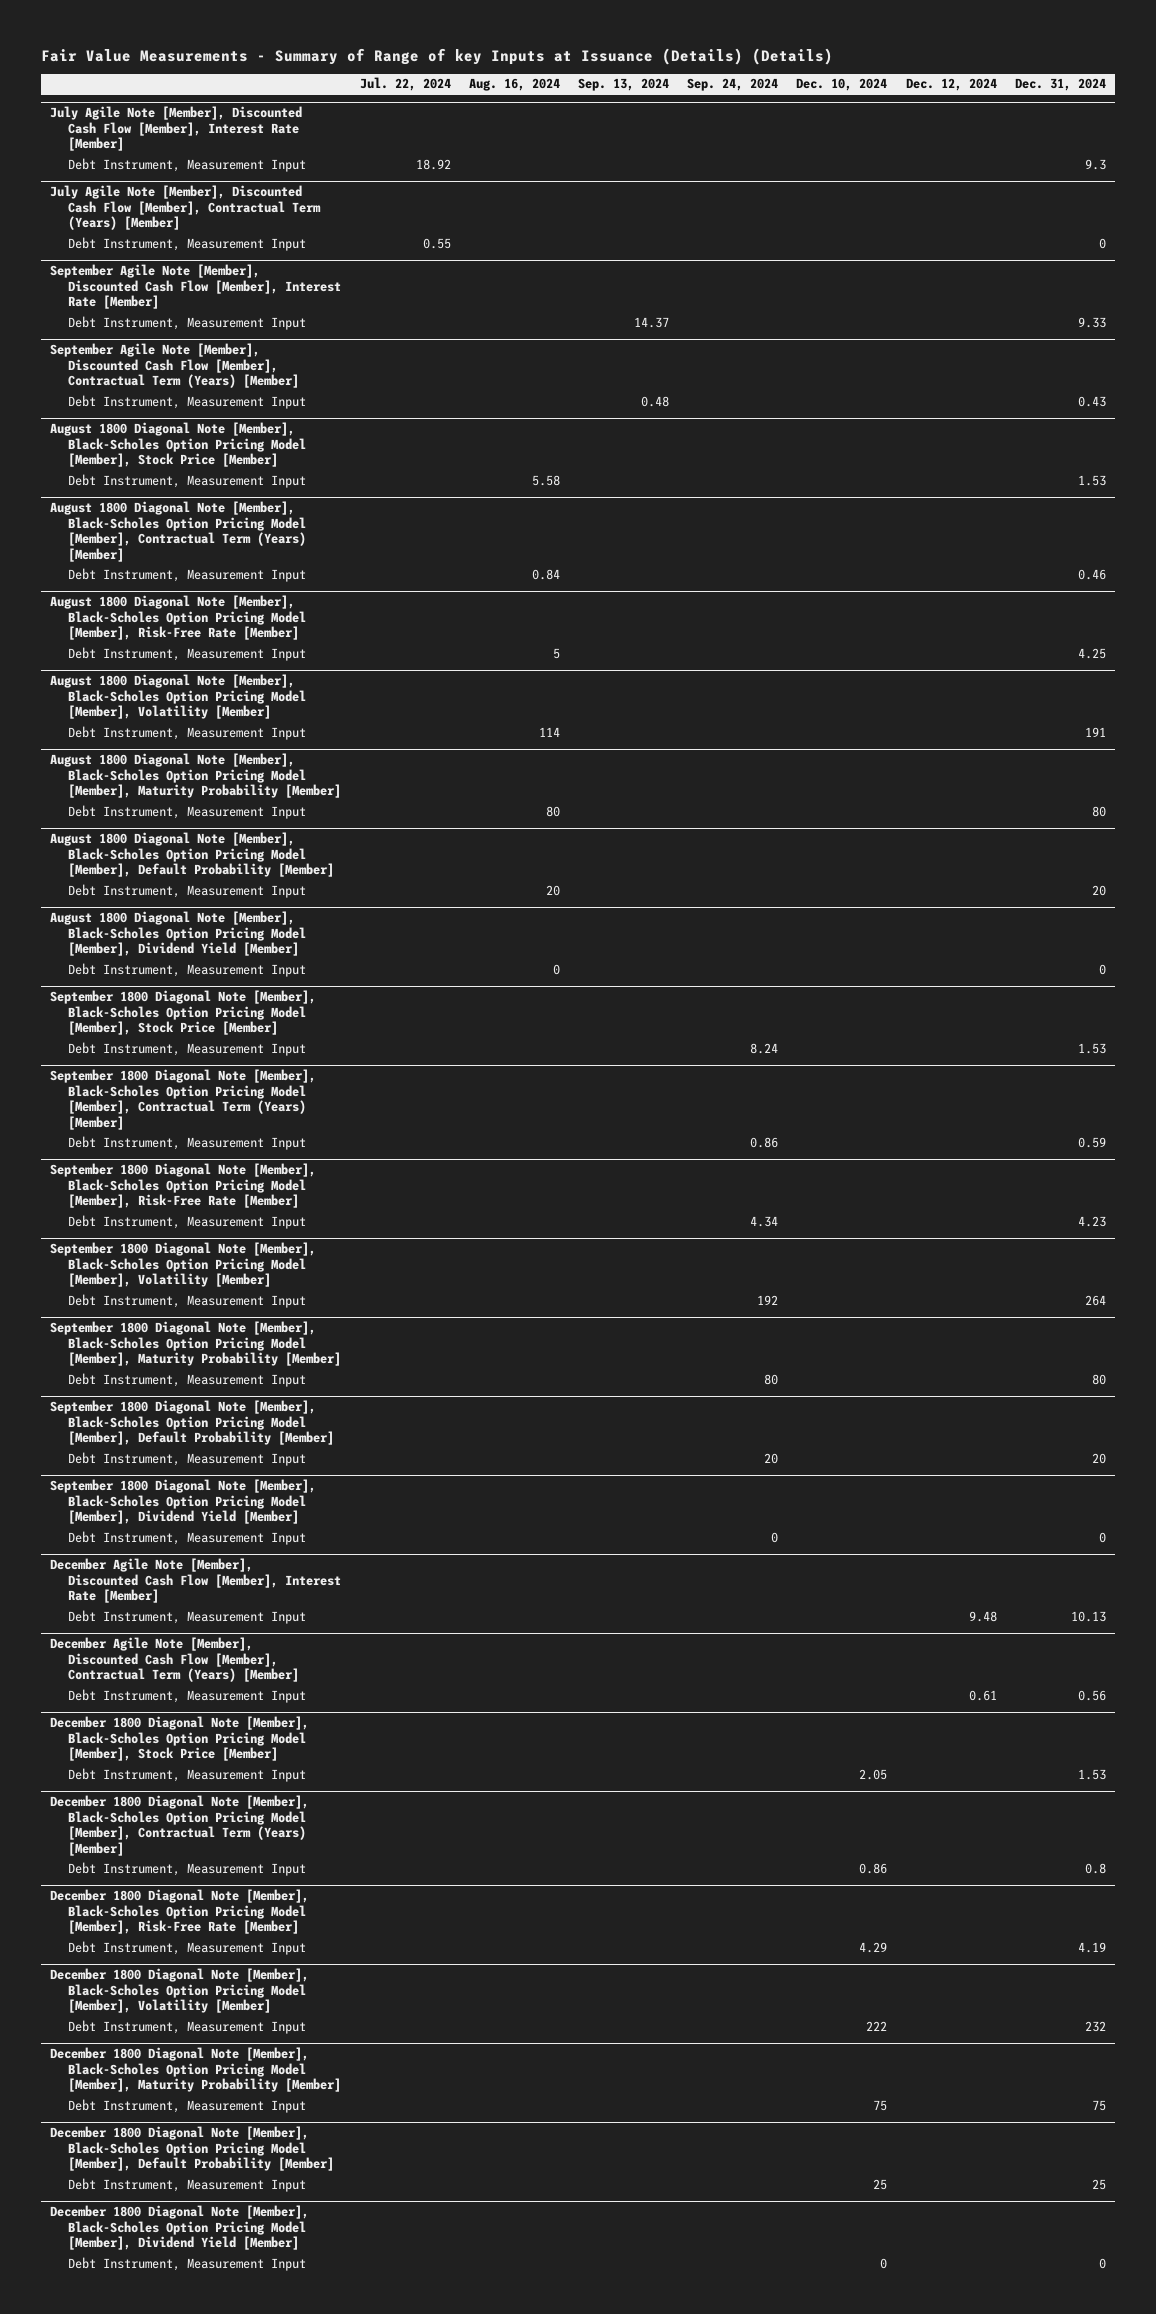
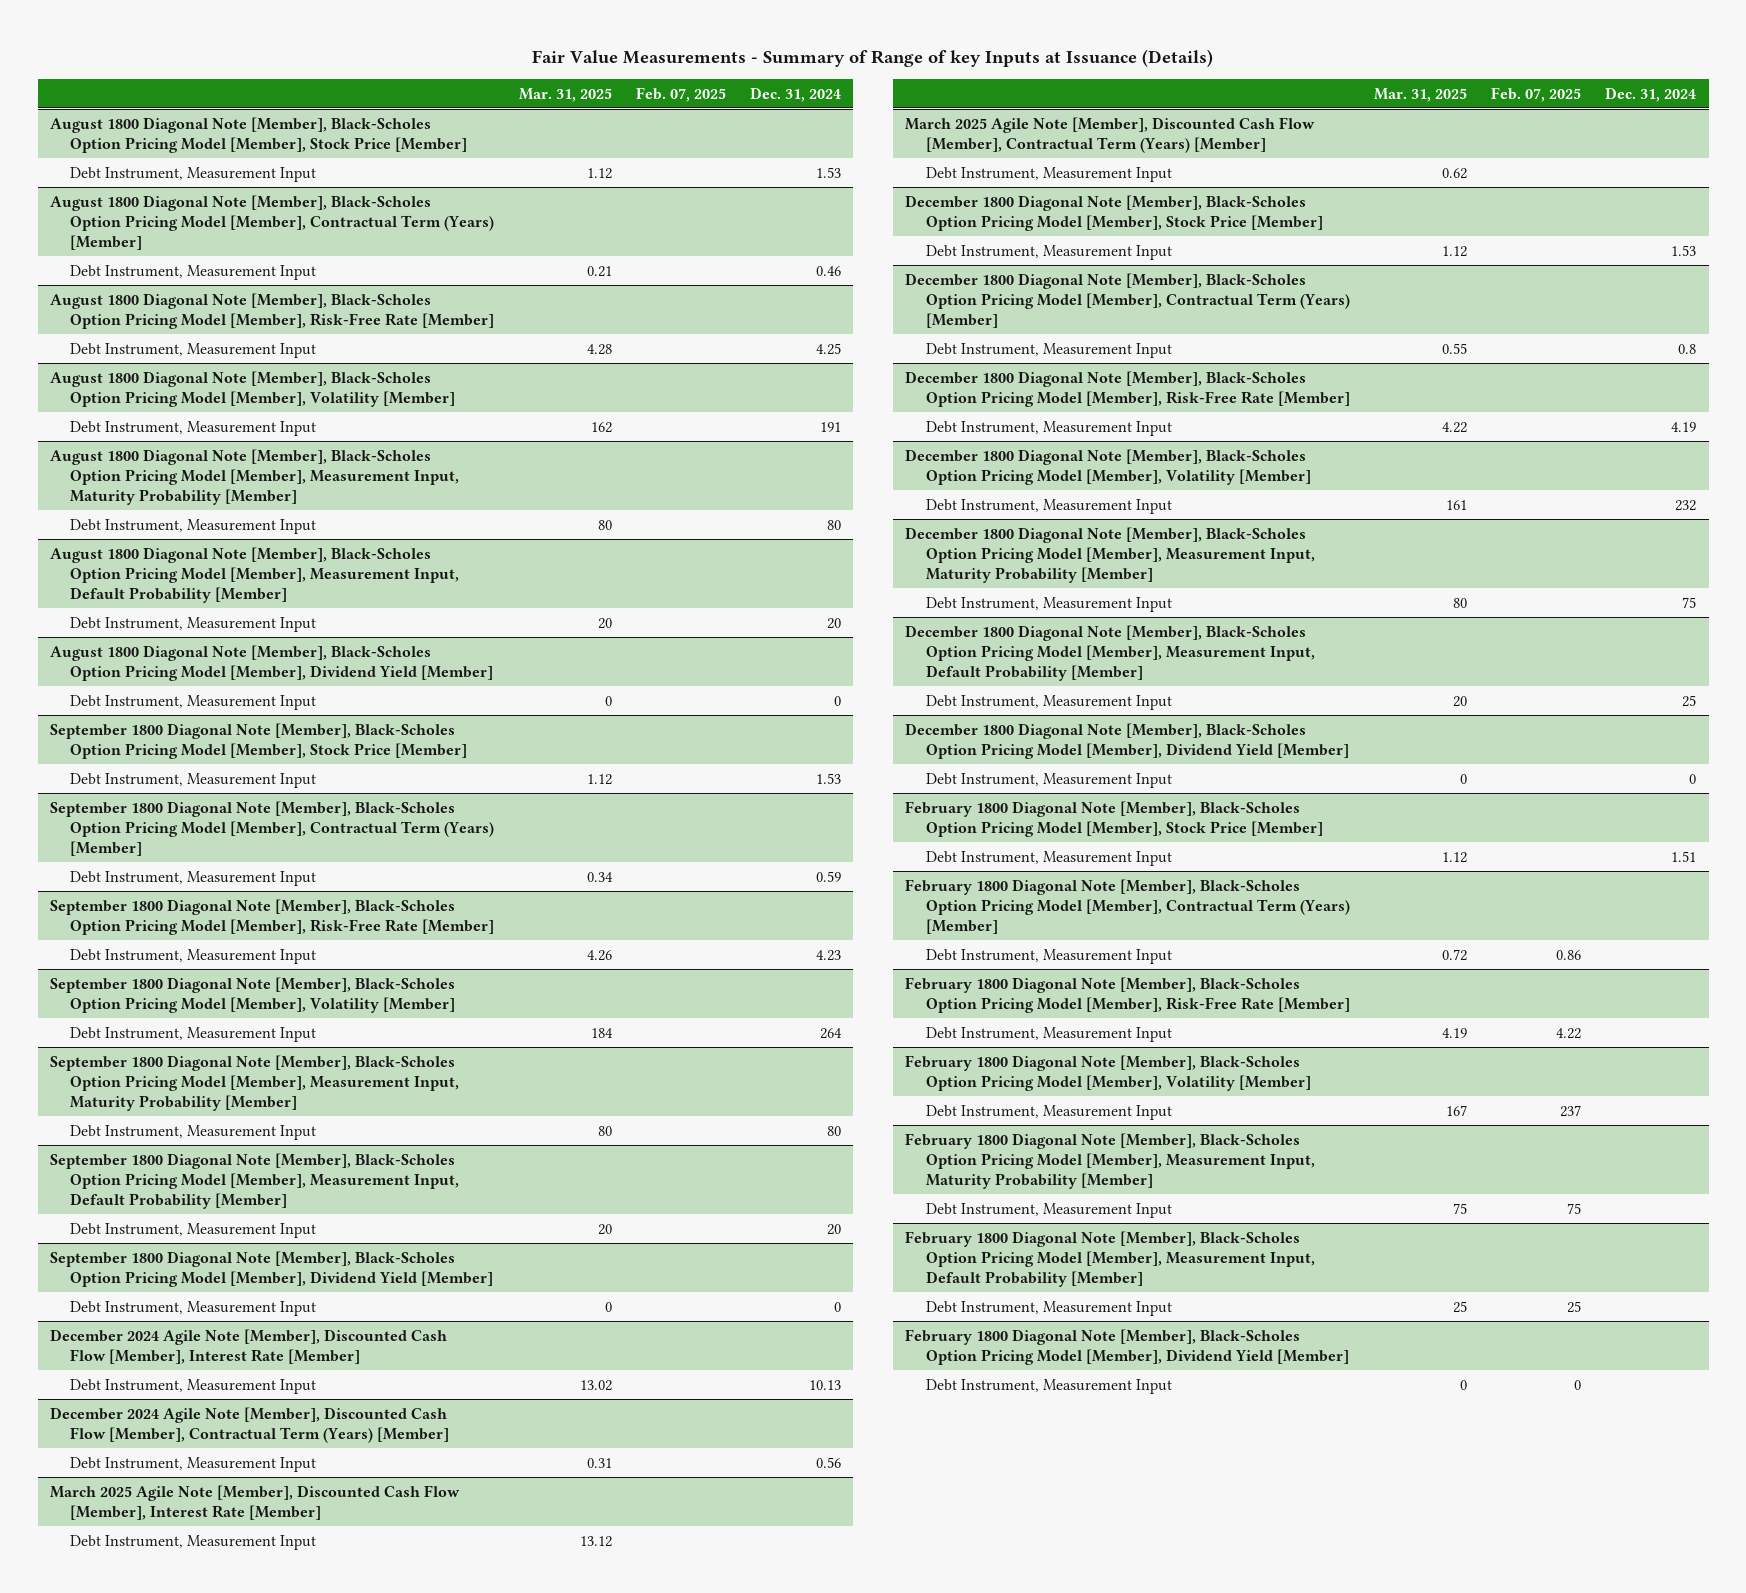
- Fair Value Measurements - Summary of Range of key Inputs at Issuance (Details) (Details)
+ Fair Value Measurements - Summary of Range of key Inputs at Issuance (Details)
- | Jul. 22, 2024 | Aug. 16, 2024 | Sep. 13, 2024 | Sep. 24, 2024 | Dec. 10, 2024 | Dec. 12, 2024 | Dec. 31, 2024
+ | Mar. 31, 2025 | Feb. 07, 2025 | Dec. 31, 2024
- July Agile Note [Member], Discounted Cash Flow [Member], Interest Rate [Member]
- Debt Instrument, Measurement Input | 18.92 | | | | | | 9.3
- July Agile Note [Member], Discounted Cash Flow [Member], Contractual Term (Years) [Member]
- Debt Instrument, Measurement Input | 0.55 | | | | | | 0
- September Agile Note [Member], Discounted Cash Flow [Member], Interest Rate [Member]
- Debt Instrument, Measurement Input | | | 14.37 | | | | 9.33
- September Agile Note [Member], Discounted Cash Flow [Member], Contractual Term (Years) [Member]
- Debt Instrument, Measurement Input | | | 0.48 | | | | 0.43
- August 1800 Diagonal Note [Member], Black-Scholes Option Pricing Model [Member], Maturity Probability [Member]
+ August 1800 Diagonal Note [Member], Black-Scholes Option Pricing Model [Member], Measurement Input, Maturity Probability [Member]
- August 1800 Diagonal Note [Member], Black-Scholes Option Pricing Model [Member], Default Probability [Member]
+ August 1800 Diagonal Note [Member], Black-Scholes Option Pricing Model [Member], Measurement Input, Default Probability [Member]
- September 1800 Diagonal Note [Member], Black-Scholes Option Pricing Model [Member], Maturity Probability [Member]
+ September 1800 Diagonal Note [Member], Black-Scholes Option Pricing Model [Member], Measurement Input, Maturity Probability [Member]
- September 1800 Diagonal Note [Member], Black-Scholes Option Pricing Model [Member], Default Probability [Member]
+ September 1800 Diagonal Note [Member], Black-Scholes Option Pricing Model [Member], Measurement Input, Default Probability [Member]
- December Agile Note [Member], Discounted Cash Flow [Member], Interest Rate [Member]
+ December 2024 Agile Note [Member], Discounted Cash Flow [Member], Interest Rate [Member]
- December Agile Note [Member], Discounted Cash Flow [Member], Contractual Term (Years) [Member]
+ December 2024 Agile Note [Member], Discounted Cash Flow [Member], Contractual Term (Years) [Member]
+ March 2025 Agile Note [Member], Discounted Cash Flow [Member], Interest Rate [Member]
+ Debt Instrument, Measurement Input | 13.12 | |
+ March 2025 Agile Note [Member], Discounted Cash Flow [Member], Contractual Term (Years) [Member]
+ Debt Instrument, Measurement Input | 0.62 | |
- December 1800 Diagonal Note [Member], Black-Scholes Option Pricing Model [Member], Maturity Probability [Member]
+ December 1800 Diagonal Note [Member], Black-Scholes Option Pricing Model [Member], Measurement Input, Maturity Probability [Member]
- December 1800 Diagonal Note [Member], Black-Scholes Option Pricing Model [Member], Default Probability [Member]
+ December 1800 Diagonal Note [Member], Black-Scholes Option Pricing Model [Member], Measurement Input, Default Probability [Member]
+ February 1800 Diagonal Note [Member], Black-Scholes Option Pricing Model [Member], Stock Price [Member]
+ Debt Instrument, Measurement Input | 1.12 | | 1.51
+ February 1800 Diagonal Note [Member], Black-Scholes Option Pricing Model [Member], Contractual Term (Years) [Member]
+ Debt Instrument, Measurement Input | 0.72 | 0.86 |
+ February 1800 Diagonal Note [Member], Black-Scholes Option Pricing Model [Member], Risk-Free Rate [Member]
+ Debt Instrument, Measurement Input | 4.19 | 4.22 |
+ February 1800 Diagonal Note [Member], Black-Scholes Option Pricing Model [Member], Volatility [Member]
+ Debt Instrument, Measurement Input | 167 | 237 |
+ February 1800 Diagonal Note [Member], Black-Scholes Option Pricing Model [Member], Measurement Input, Maturity Probability [Member]
+ Debt Instrument, Measurement Input | 75 | 75 |
+ February 1800 Diagonal Note [Member], Black-Scholes Option Pricing Model [Member], Measurement Input, Default Probability [Member]
+ Debt Instrument, Measurement Input | 25 | 25 |
+ February 1800 Diagonal Note [Member], Black-Scholes Option Pricing Model [Member], Dividend Yield [Member]
+ Debt Instrument, Measurement Input | 0 | 0 |

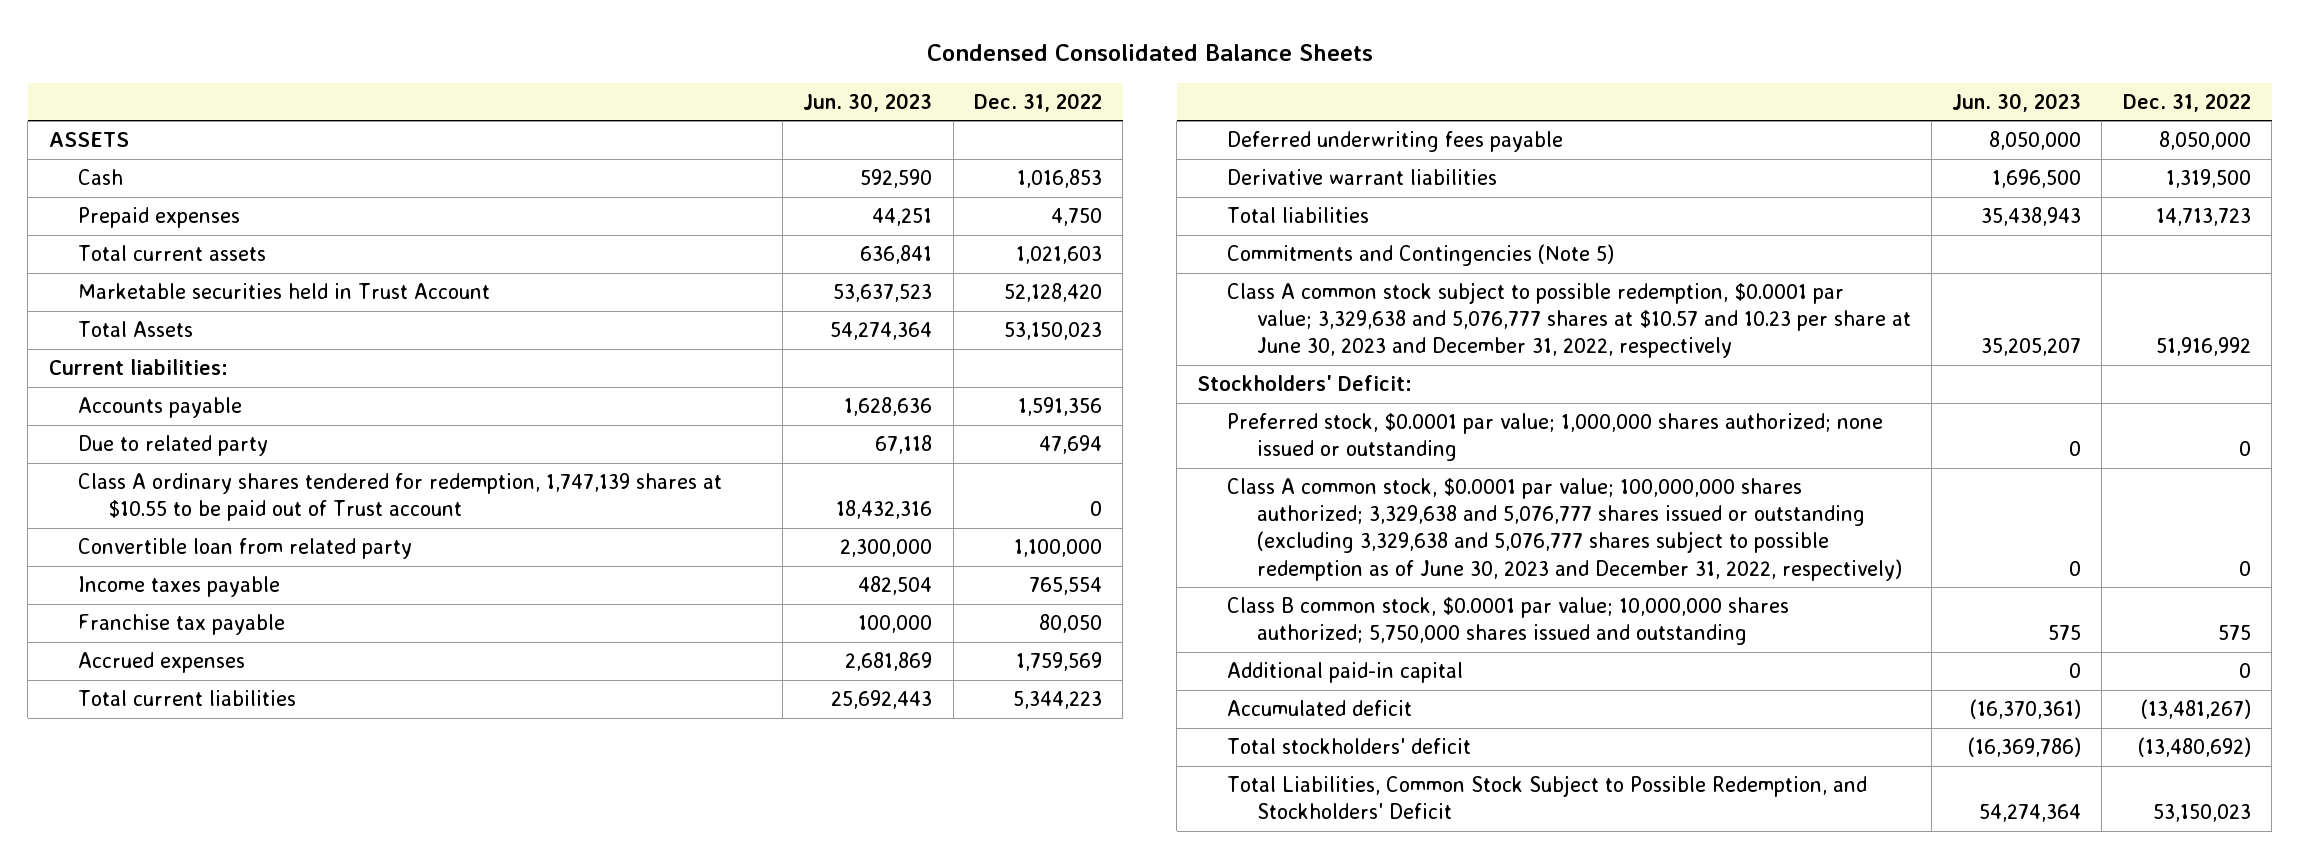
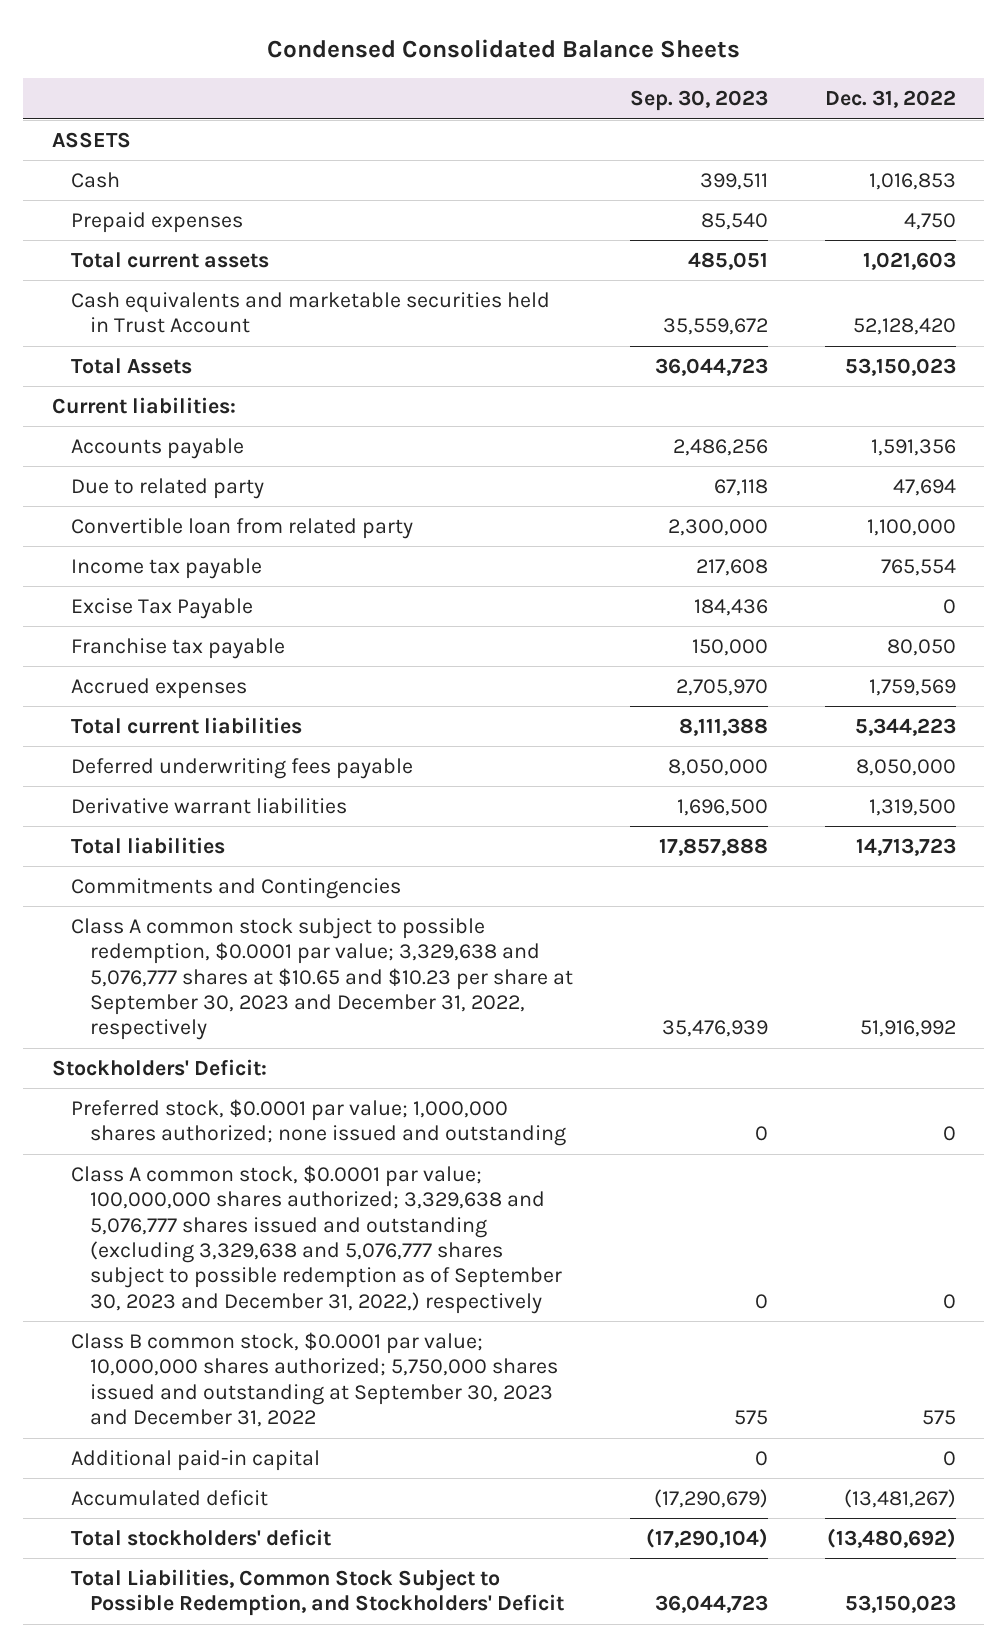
- | Jun. 30, 2023 | Dec. 31, 2022
+ | Sep. 30, 2023 | Dec. 31, 2022
- Marketable securities held in Trust Account | 53,637,523 | 52,128,420
+ Cash equivalents and marketable securities held in Trust Account | 35,559,672 | 52,128,420
- Class A ordinary shares tendered for redemption, 1,747,139 shares at $10.55 to be paid out of Trust account | 18,432,316 | 0
- Income taxes payable | 482,504 | 765,554
+ Income tax payable | 217,608 | 765,554
+ Excise Tax Payable | 184,436 | 0
- Commitments and Contingencies (Note 5)
- Class A common stock subject to possible redemption, $0.0001 par value; 3,329,638 and 5,076,777 shares at $10.57 and 10.23 per share at June 30, 2023 and December 31, 2022, respectively | 35,205,207 | 51,916,992
+ Commitments and Contingencies
+ Class A common stock subject to possible redemption, $0.0001 par value; 3,329,638 and 5,076,777 shares at $10.65 and $10.23 per share at September 30, 2023 and December 31, 2022, respectively | 35,476,939 | 51,916,992
- Preferred stock, $0.0001 par value; 1,000,000 shares authorized; none issued or outstanding | 0 | 0
- Class A common stock, $0.0001 par value; 100,000,000 shares authorized; 3,329,638 and 5,076,777 shares issued or outstanding (excluding 3,329,638 and 5,076,777 shares subject to possible redemption as of June 30, 2023 and December 31, 2022, respectively) | 0 | 0
- Class B common stock, $0.0001 par value; 10,000,000 shares authorized; 5,750,000 shares issued and outstanding | 575 | 575
+ Preferred stock, $0.0001 par value; 1,000,000 shares authorized; none issued and outstanding | 0 | 0
+ Class A common stock, $0.0001 par value; 100,000,000 shares authorized; 3,329,638 and 5,076,777 shares issued and outstanding (excluding 3,329,638 and 5,076,777 shares subject to possible redemption as of September 30, 2023 and December 31, 2022,) respectively | 0 | 0
+ Class B common stock, $0.0001 par value; 10,000,000 shares authorized; 5,750,000 shares issued and outstanding at September 30, 2023 and December 31, 2022 | 575 | 575

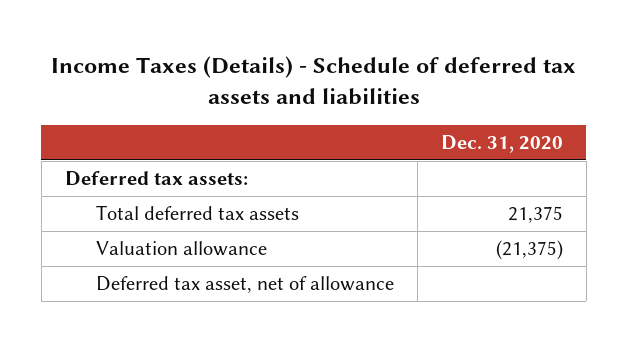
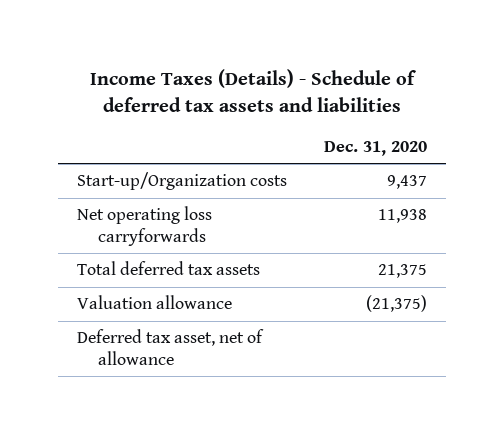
- Deferred tax assets:
+ Start-up/Organization costs | 9,437
+ Net operating loss carryforwards | 11,938

